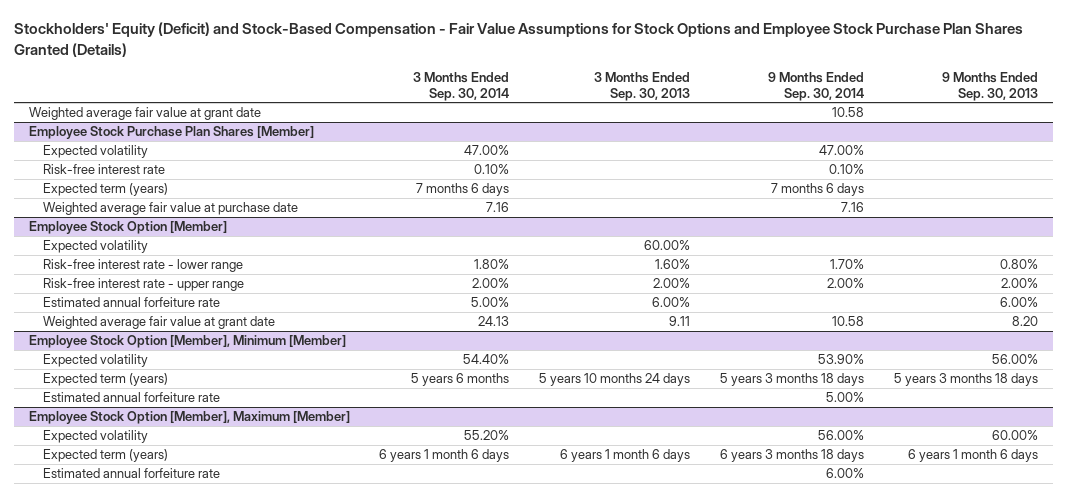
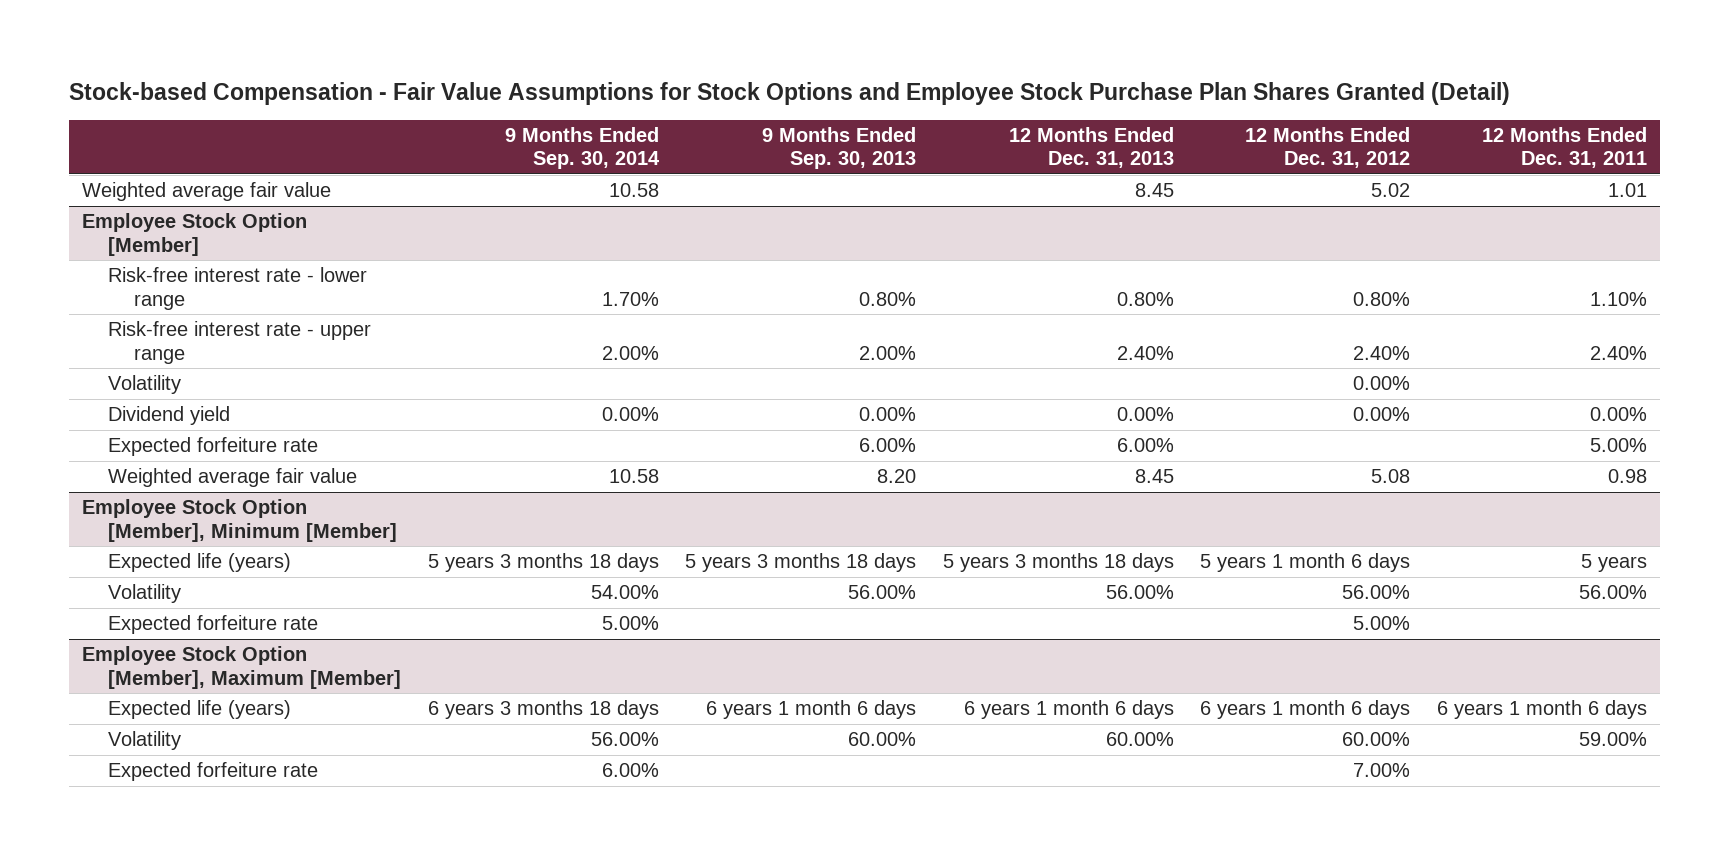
- Stockholders' Equity (Deficit) and Stock-Based Compensation - Fair Value Assumptions for Stock Options and Employee Stock Purchase Plan Shares Granted (Details)
+ Stock-based Compensation - Fair Value Assumptions for Stock Options and Employee Stock Purchase Plan Shares Granted (Detail)
- | 3 Months Ended Sep. 30, 2014 | 3 Months Ended Sep. 30, 2013 | 9 Months Ended Sep. 30, 2014 | 9 Months Ended Sep. 30, 2013
+ | 9 Months Ended Sep. 30, 2014 | 9 Months Ended Sep. 30, 2013 | 12 Months Ended Dec. 31, 2013 | 12 Months Ended Dec. 31, 2012 | 12 Months Ended Dec. 31, 2011
- Weighted average fair value at grant date | | | 10.58 |
- Employee Stock Purchase Plan Shares [Member]
- Expected volatility | 47.00% | | 47.00% |
- Risk-free interest rate | 0.10% | | 0.10% |
- Expected term (years) | 7 months 6 days | | 7 months 6 days |
- Weighted average fair value at purchase date | 7.16 | | 7.16 |
+ Weighted average fair value | 10.58 | | 8.45 | 5.02 | 1.01
@ Employee Stock Option [Member]
- Expected volatility | | 60.00% | |
- Estimated annual forfeiture rate | 5.00% | 6.00% | | 6.00%
- Weighted average fair value at grant date | 24.13 | 9.11 | 10.58 | 8.20
+ Volatility | | | | 0.00% |
+ Dividend yield | 0.00% | 0.00% | 0.00% | 0.00% | 0.00%
+ Expected forfeiture rate | | 6.00% | 6.00% | | 5.00%
+ Weighted average fair value | 10.58 | 8.20 | 8.45 | 5.08 | 0.98
@ Employee Stock Option [Member], Minimum [Member]
- Expected volatility | 54.40% | | 53.90% | 56.00%
- Expected term (years) | 5 years 6 months | 5 years 10 months 24 days | 5 years 3 months 18 days | 5 years 3 months 18 days
- Estimated annual forfeiture rate | | | 5.00% |
+ Expected life (years) | 5 years 3 months 18 days | 5 years 3 months 18 days | 5 years 3 months 18 days | 5 years 1 month 6 days | 5 years
+ Volatility | 54.00% | 56.00% | 56.00% | 56.00% | 56.00%
+ Expected forfeiture rate | 5.00% | | | 5.00% |
@ Employee Stock Option [Member], Maximum [Member]
- Expected volatility | 55.20% | | 56.00% | 60.00%
- Expected term (years) | 6 years 1 month 6 days | 6 years 1 month 6 days | 6 years 3 months 18 days | 6 years 1 month 6 days
- Estimated annual forfeiture rate | | | 6.00% |
+ Expected life (years) | 6 years 3 months 18 days | 6 years 1 month 6 days | 6 years 1 month 6 days | 6 years 1 month 6 days | 6 years 1 month 6 days
+ Volatility | 56.00% | 60.00% | 60.00% | 60.00% | 59.00%
+ Expected forfeiture rate | 6.00% | | | 7.00% |

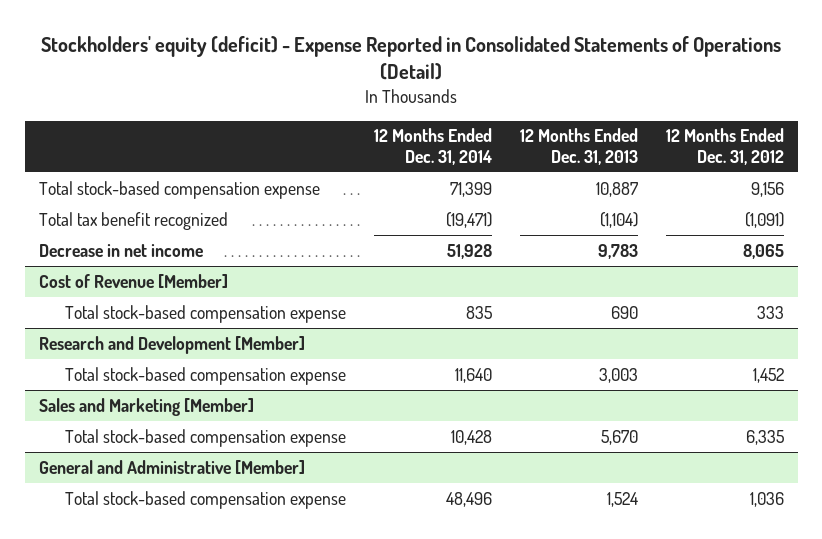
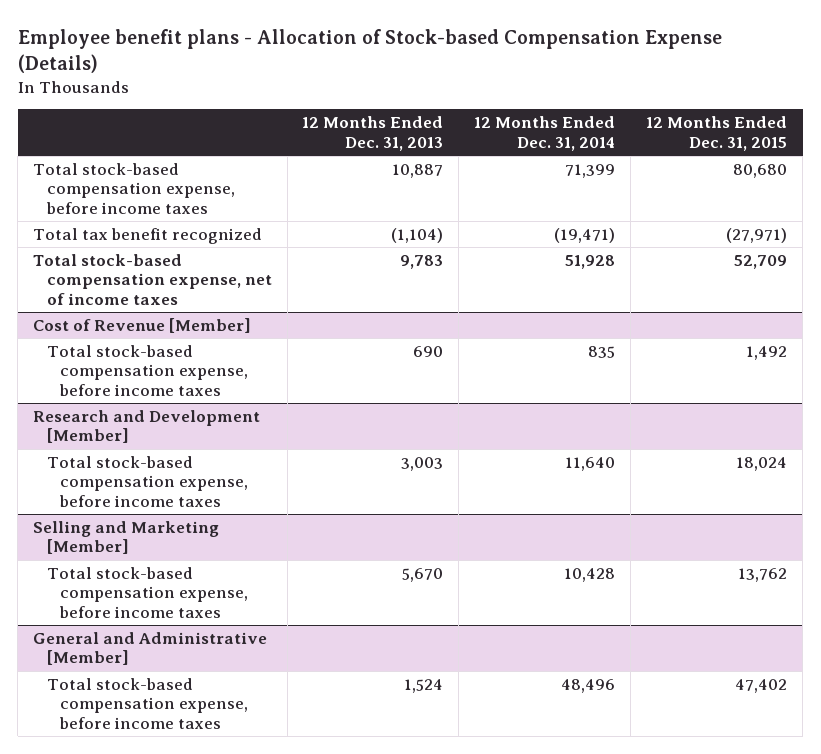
- Stockholders' equity (deficit) - Expense Reported in Consolidated Statements of Operations (Detail)
+ Employee benefit plans - Allocation of Stock-based Compensation Expense (Details)
- | 12 Months Ended Dec. 31, 2014 | 12 Months Ended Dec. 31, 2013 | 12 Months Ended Dec. 31, 2012
+ | 12 Months Ended Dec. 31, 2013 | 12 Months Ended Dec. 31, 2014 | 12 Months Ended Dec. 31, 2015
- Total stock-based compensation expense | 71,399 | 10,887 | 9,156
+ Total stock-based compensation expense, before income taxes | 10,887 | 71,399 | 80,680
- Decrease in net income | 51,928 | 9,783 | 8,065
+ Total stock-based compensation expense, net of income taxes | 9,783 | 51,928 | 52,709
@ Cost of Revenue [Member]
- Total stock-based compensation expense | 835 | 690 | 333
+ Total stock-based compensation expense, before income taxes | 690 | 835 | 1,492
@ Research and Development [Member]
- Total stock-based compensation expense | 11,640 | 3,003 | 1,452
- Sales and Marketing [Member]
- Total stock-based compensation expense | 10,428 | 5,670 | 6,335
@ Research and Development [Member]
+ Total stock-based compensation expense, before income taxes | 3,003 | 11,640 | 18,024
+ Selling and Marketing [Member]
+ Total stock-based compensation expense, before income taxes | 5,670 | 10,428 | 13,762
@ General and Administrative [Member]
- Total stock-based compensation expense | 48,496 | 1,524 | 1,036
+ Total stock-based compensation expense, before income taxes | 1,524 | 48,496 | 47,402

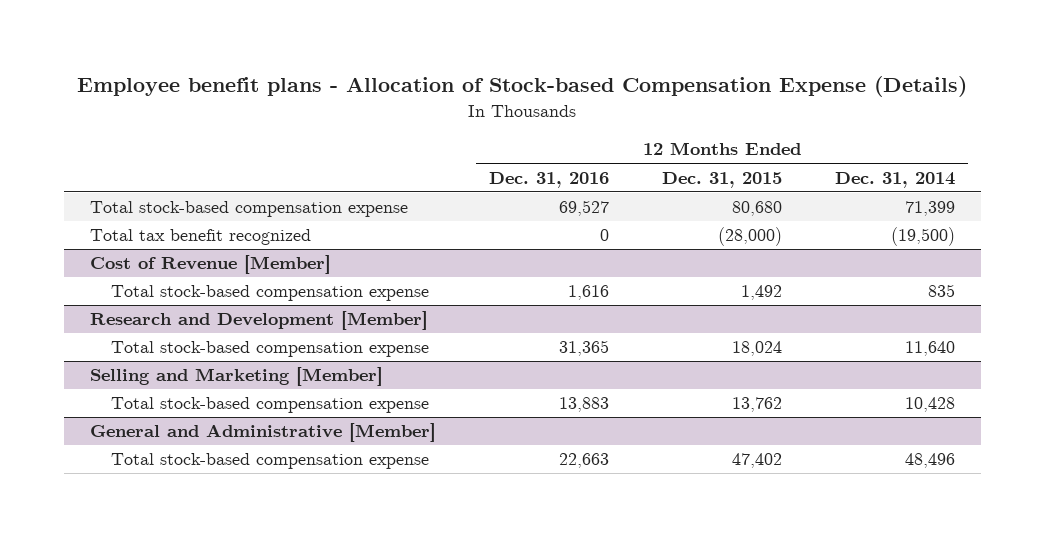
- | 12 Months Ended Dec. 31, 2013 | 12 Months Ended Dec. 31, 2014 | 12 Months Ended Dec. 31, 2015
+ | 12 Months Ended Dec. 31, 2016 | 12 Months Ended Dec. 31, 2015 | 12 Months Ended Dec. 31, 2014
- Total stock-based compensation expense, before income taxes | 10,887 | 71,399 | 80,680
- Total tax benefit recognized | (1,104) | (19,471) | (27,971)
- Total stock-based compensation expense, net of income taxes | 9,783 | 51,928 | 52,709
+ Total stock-based compensation expense | 69,527 | 80,680 | 71,399
+ Total tax benefit recognized | 0 | (28,000) | (19,500)
@ Cost of Revenue [Member]
- Total stock-based compensation expense, before income taxes | 690 | 835 | 1,492
+ Total stock-based compensation expense | 1,616 | 1,492 | 835
@ Research and Development [Member]
- Total stock-based compensation expense, before income taxes | 3,003 | 11,640 | 18,024
+ Total stock-based compensation expense | 31,365 | 18,024 | 11,640
@ Selling and Marketing [Member]
- Total stock-based compensation expense, before income taxes | 5,670 | 10,428 | 13,762
+ Total stock-based compensation expense | 13,883 | 13,762 | 10,428
@ General and Administrative [Member]
- Total stock-based compensation expense, before income taxes | 1,524 | 48,496 | 47,402
+ Total stock-based compensation expense | 22,663 | 47,402 | 48,496

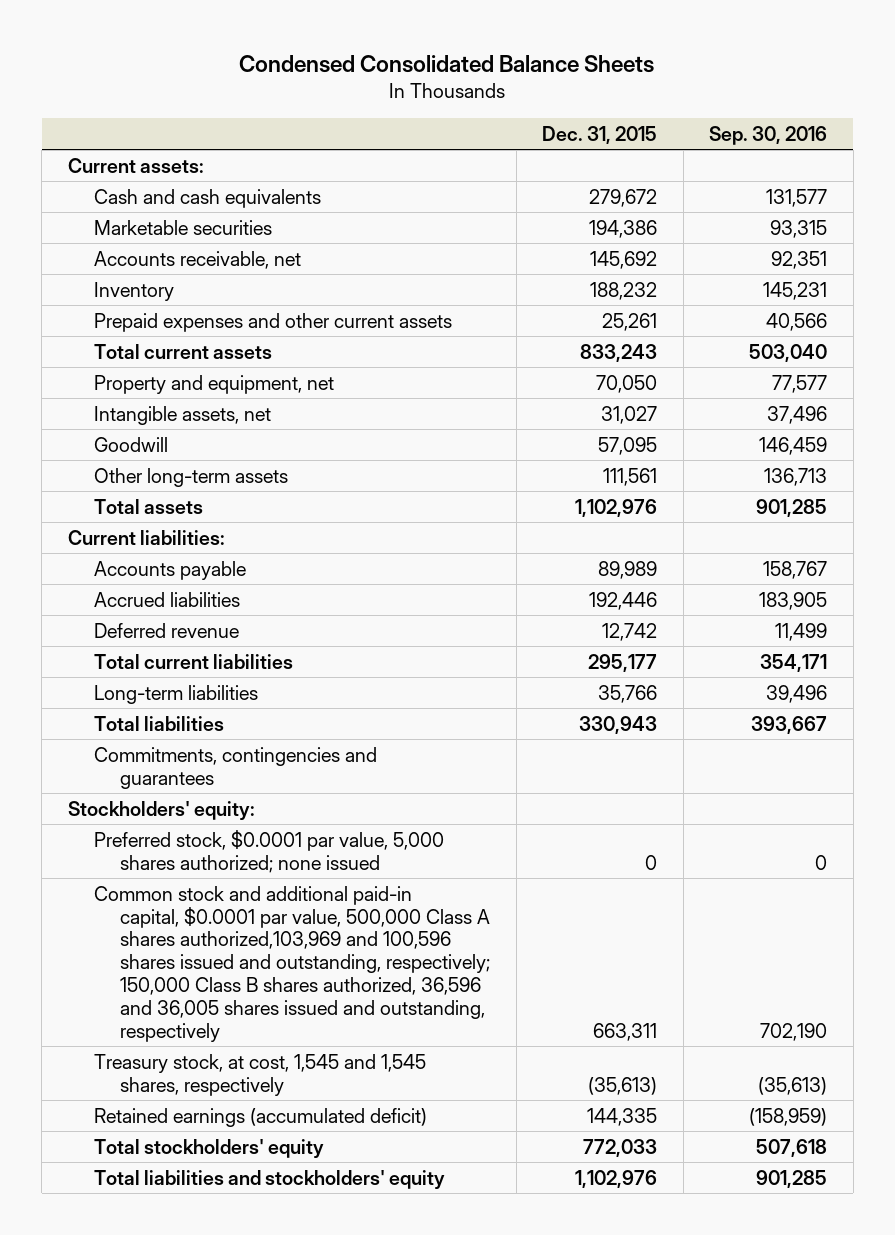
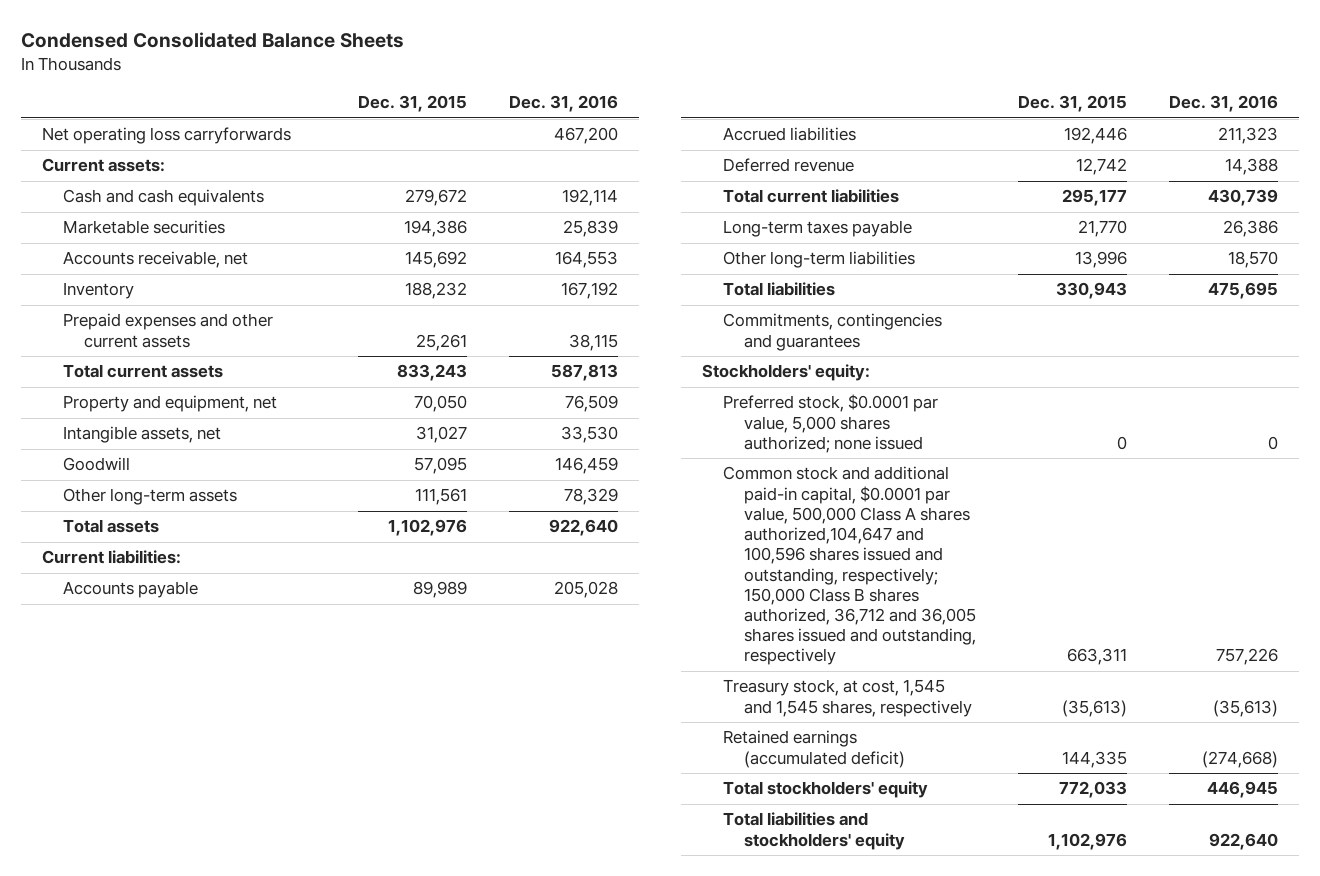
- | Dec. 31, 2015 | Sep. 30, 2016
+ | Dec. 31, 2015 | Dec. 31, 2016
+ Net operating loss carryforwards | | 467,200
- Long-term liabilities | 35,766 | 39,496
+ Long-term taxes payable | 21,770 | 26,386
+ Other long-term liabilities | 13,996 | 18,570
- Common stock and additional paid-in capital, $0.0001 par value, 500,000 Class A shares authorized,103,969 and 100,596 shares issued and outstanding, respectively; 150,000 Class B shares authorized, 36,596 and 36,005 shares issued and outstanding, respectively | 663,311 | 702,190
+ Common stock and additional paid-in capital, $0.0001 par value, 500,000 Class A shares authorized,104,647 and 100,596 shares issued and outstanding, respectively; 150,000 Class B shares authorized, 36,712 and 36,005 shares issued and outstanding, respectively | 663,311 | 757,226

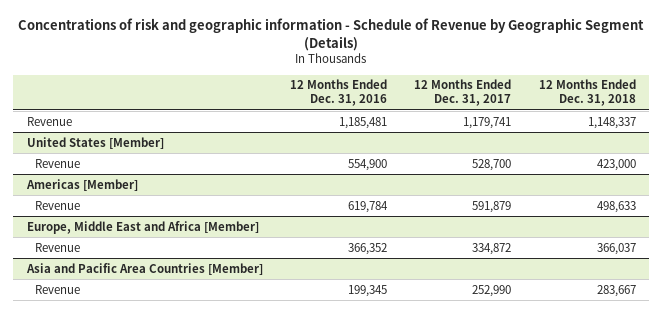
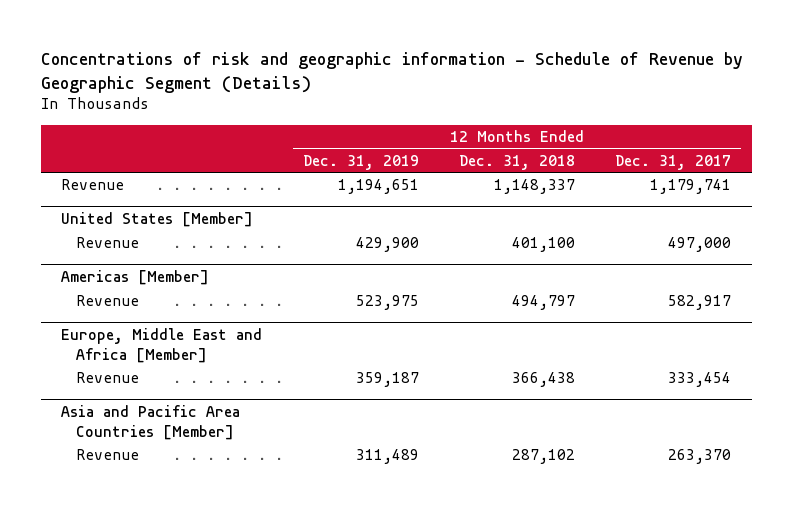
- | 12 Months Ended Dec. 31, 2016 | 12 Months Ended Dec. 31, 2017 | 12 Months Ended Dec. 31, 2018
+ | 12 Months Ended Dec. 31, 2019 | 12 Months Ended Dec. 31, 2018 | 12 Months Ended Dec. 31, 2017
@ United States [Member]
- Revenue | 554,900 | 528,700 | 423,000
+ Revenue | 429,900 | 401,100 | 497,000
@ Americas [Member]
- Revenue | 619,784 | 591,879 | 498,633
+ Revenue | 523,975 | 494,797 | 582,917
@ Europe, Middle East and Africa [Member]
- Revenue | 366,352 | 334,872 | 366,037
+ Revenue | 359,187 | 366,438 | 333,454
@ Asia and Pacific Area Countries [Member]
- Revenue | 199,345 | 252,990 | 283,667
+ Revenue | 311,489 | 287,102 | 263,370

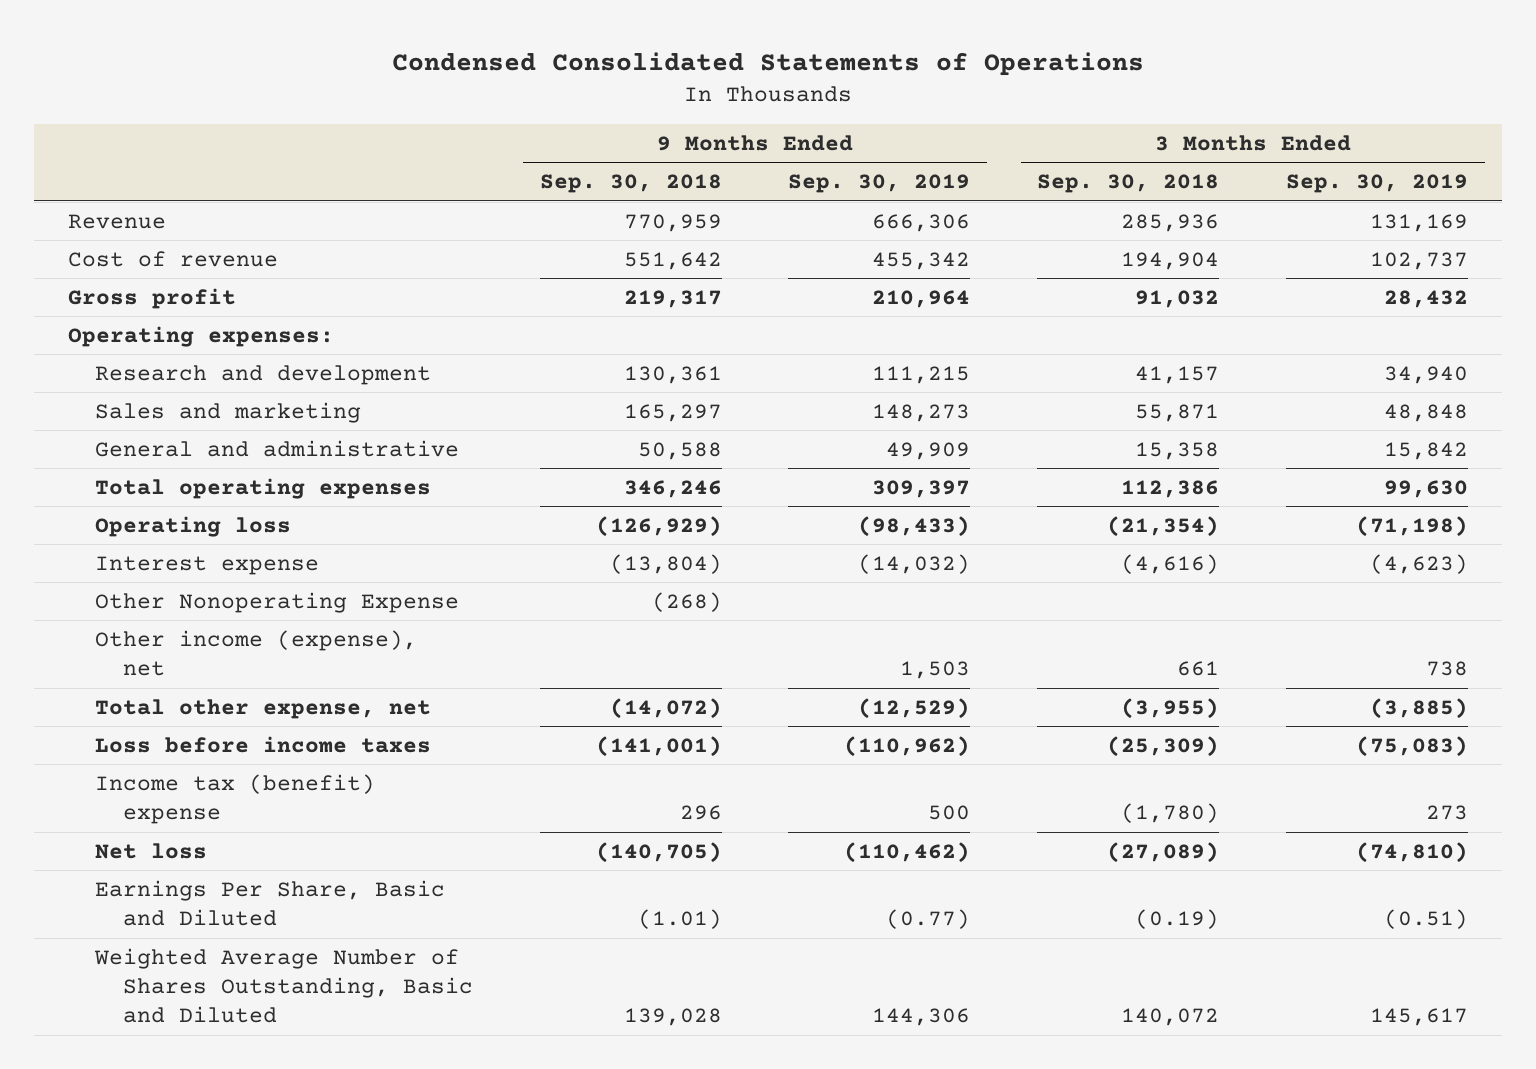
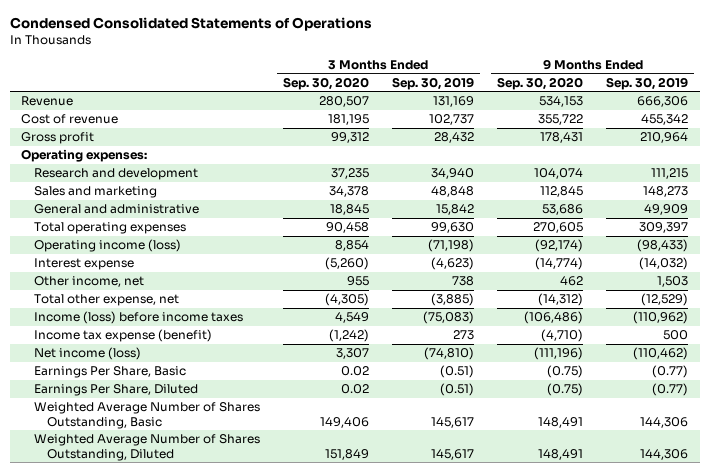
- | 9 Months Ended Sep. 30, 2018 | 9 Months Ended Sep. 30, 2019 | 3 Months Ended Sep. 30, 2018 | 3 Months Ended Sep. 30, 2019
+ | 3 Months Ended Sep. 30, 2020 | 3 Months Ended Sep. 30, 2019 | 9 Months Ended Sep. 30, 2020 | 9 Months Ended Sep. 30, 2019
- Operating loss | (126,929) | (98,433) | (21,354) | (71,198)
+ Operating income (loss) | 8,854 | (71,198) | (92,174) | (98,433)
- Other Nonoperating Expense | (268) | | |
- Other income (expense), net | | 1,503 | 661 | 738
+ Other income, net | 955 | 738 | 462 | 1,503
- Loss before income taxes | (141,001) | (110,962) | (25,309) | (75,083)
- Income tax (benefit) expense | 296 | 500 | (1,780) | 273
- Net loss | (140,705) | (110,462) | (27,089) | (74,810)
- Earnings Per Share, Basic and Diluted | (1.01) | (0.77) | (0.19) | (0.51)
- Weighted Average Number of Shares Outstanding, Basic and Diluted | 139,028 | 144,306 | 140,072 | 145,617
+ Income (loss) before income taxes | 4,549 | (75,083) | (106,486) | (110,962)
+ Income tax expense (benefit) | (1,242) | 273 | (4,710) | 500
+ Net income (loss) | 3,307 | (74,810) | (111,196) | (110,462)
+ Earnings Per Share, Basic | 0.02 | (0.51) | (0.75) | (0.77)
+ Earnings Per Share, Diluted | 0.02 | (0.51) | (0.75) | (0.77)
+ Weighted Average Number of Shares Outstanding, Basic | 149,406 | 145,617 | 148,491 | 144,306
+ Weighted Average Number of Shares Outstanding, Diluted | 151,849 | 145,617 | 148,491 | 144,306

